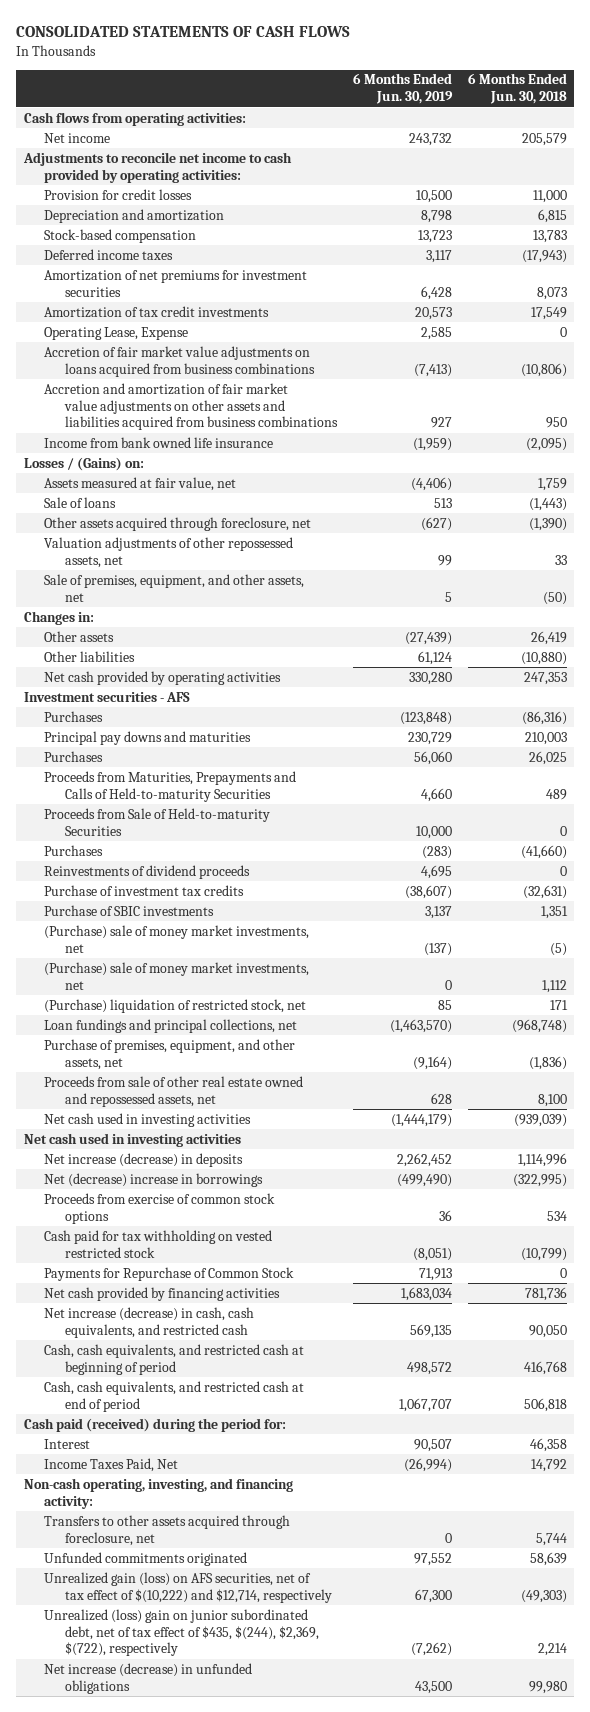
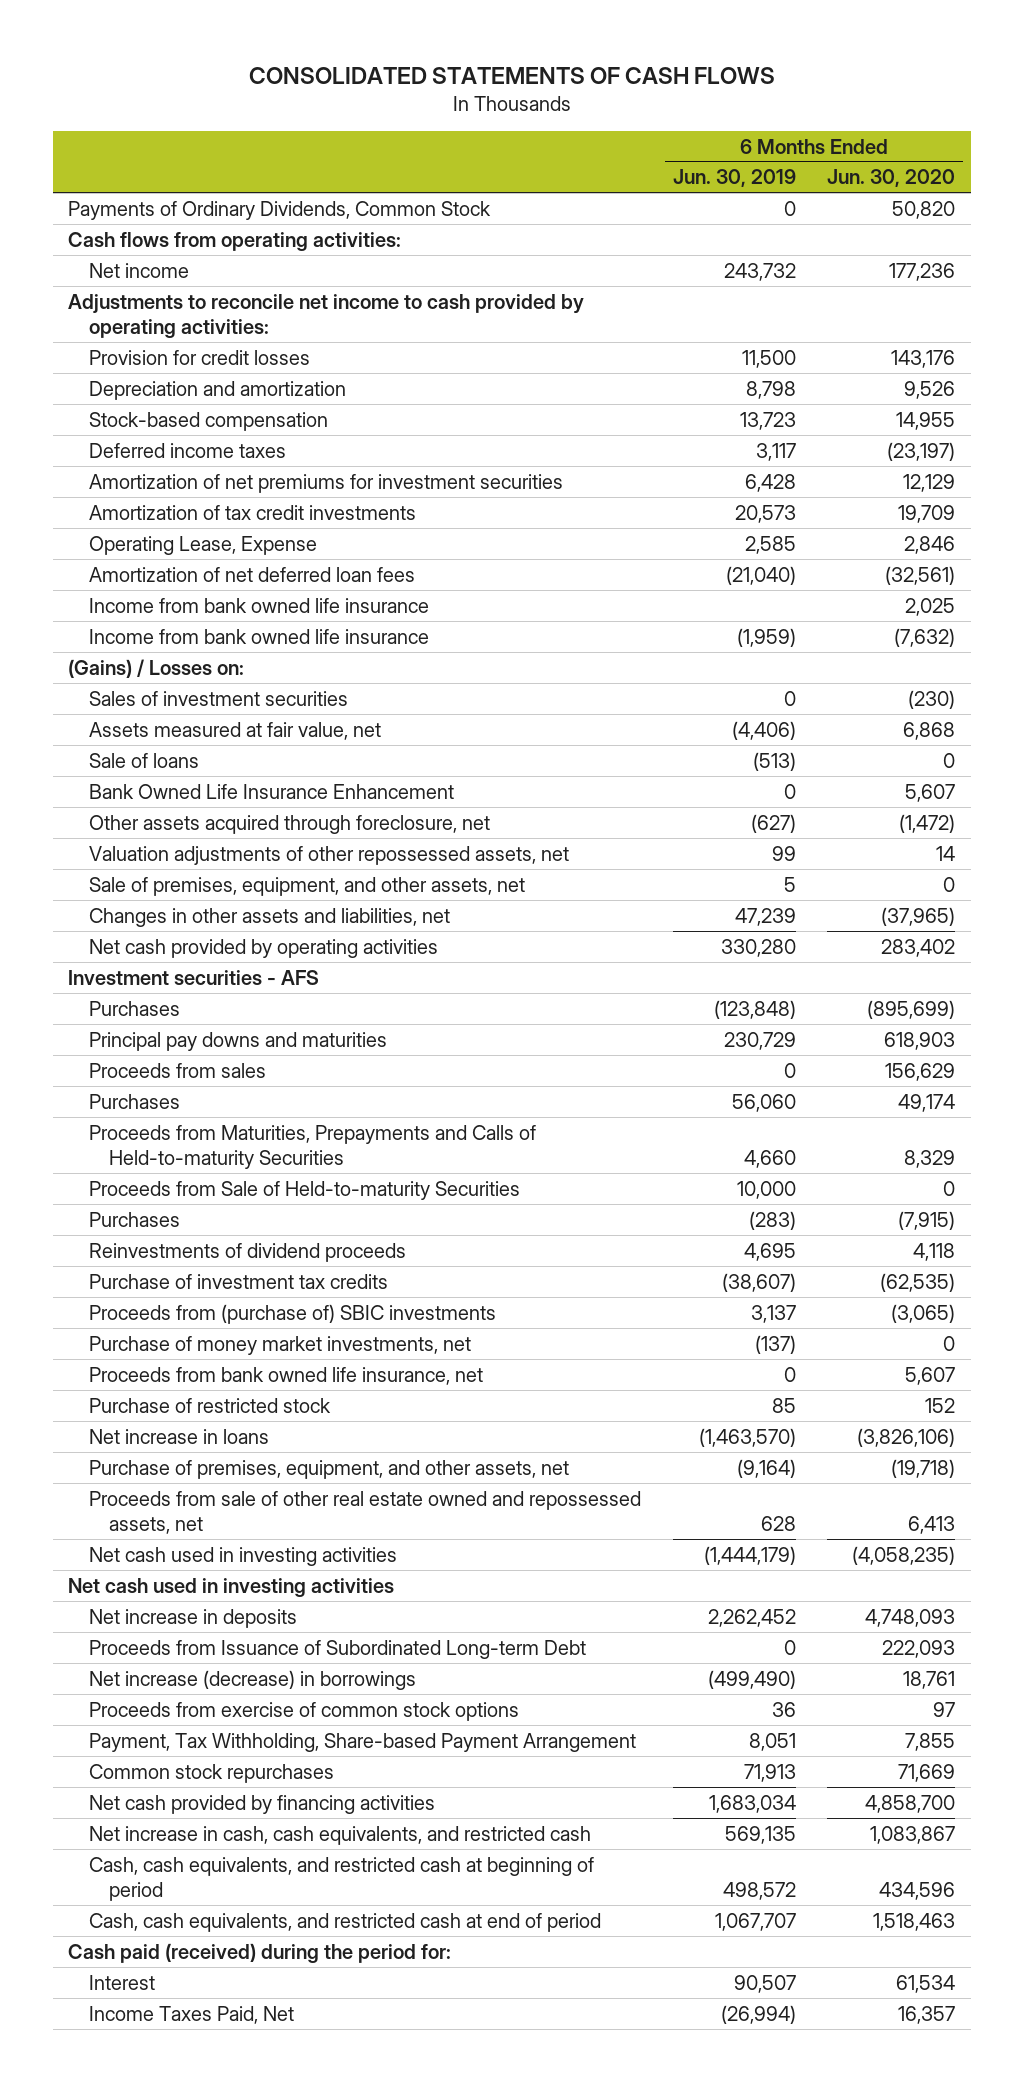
- | 6 Months Ended Jun. 30, 2019 | 6 Months Ended Jun. 30, 2018
+ | 6 Months Ended Jun. 30, 2019 | 6 Months Ended Jun. 30, 2020
+ Payments of Ordinary Dividends, Common Stock | 0 | 50,820
- Provision for credit losses | 10,500 | 11,000
+ Provision for credit losses | 11,500 | 143,176
- Accretion of fair market value adjustments on loans acquired from business combinations | (7,413) | (10,806)
- Accretion and amortization of fair market value adjustments on other assets and liabilities acquired from business combinations | 927 | 950
+ Amortization of net deferred loan fees | (21,040) | (32,561)
+ Income from bank owned life insurance | | 2,025
- Losses / (Gains) on:
+ (Gains) / Losses on:
+ Sales of investment securities | 0 | (230)
- Sale of loans | 513 | (1,443)
+ Sale of loans | (513) | 0
+ Bank Owned Life Insurance Enhancement | 0 | 5,607
- Changes in:
- Other assets | (27,439) | 26,419
- Other liabilities | 61,124 | (10,880)
+ Changes in other assets and liabilities, net | 47,239 | (37,965)
+ Proceeds from sales | 0 | 156,629
- Purchase of SBIC investments | 3,137 | 1,351
- (Purchase) sale of money market investments, net | (137) | (5)
- (Purchase) sale of money market investments, net | 0 | 1,112
- (Purchase) liquidation of restricted stock, net | 85 | 171
- Loan fundings and principal collections, net | (1,463,570) | (968,748)
+ Proceeds from (purchase of) SBIC investments | 3,137 | (3,065)
+ Purchase of money market investments, net | (137) | 0
+ Proceeds from bank owned life insurance, net | 0 | 5,607
+ Purchase of restricted stock | 85 | 152
+ Net increase in loans | (1,463,570) | (3,826,106)
- Net increase (decrease) in deposits | 2,262,452 | 1,114,996
- Net (decrease) increase in borrowings | (499,490) | (322,995)
+ Net increase in deposits | 2,262,452 | 4,748,093
+ Proceeds from Issuance of Subordinated Long-term Debt | 0 | 222,093
+ Net increase (decrease) in borrowings | (499,490) | 18,761
- Cash paid for tax withholding on vested restricted stock | (8,051) | (10,799)
- Payments for Repurchase of Common Stock | 71,913 | 0
+ Payment, Tax Withholding, Share-based Payment Arrangement | 8,051 | 7,855
+ Common stock repurchases | 71,913 | 71,669
- Net increase (decrease) in cash, cash equivalents, and restricted cash | 569,135 | 90,050
+ Net increase in cash, cash equivalents, and restricted cash | 569,135 | 1,083,867
- Non-cash operating, investing, and financing activity:
- Transfers to other assets acquired through foreclosure, net | 0 | 5,744
- Unfunded commitments originated | 97,552 | 58,639
- Unrealized gain (loss) on AFS securities, net of tax effect of $(10,222) and $12,714, respectively | 67,300 | (49,303)
- Unrealized (loss) gain on junior subordinated debt, net of tax effect of $435, $(244), $2,369, $(722), respectively | (7,262) | 2,214
- Net increase (decrease) in unfunded obligations | 43,500 | 99,980

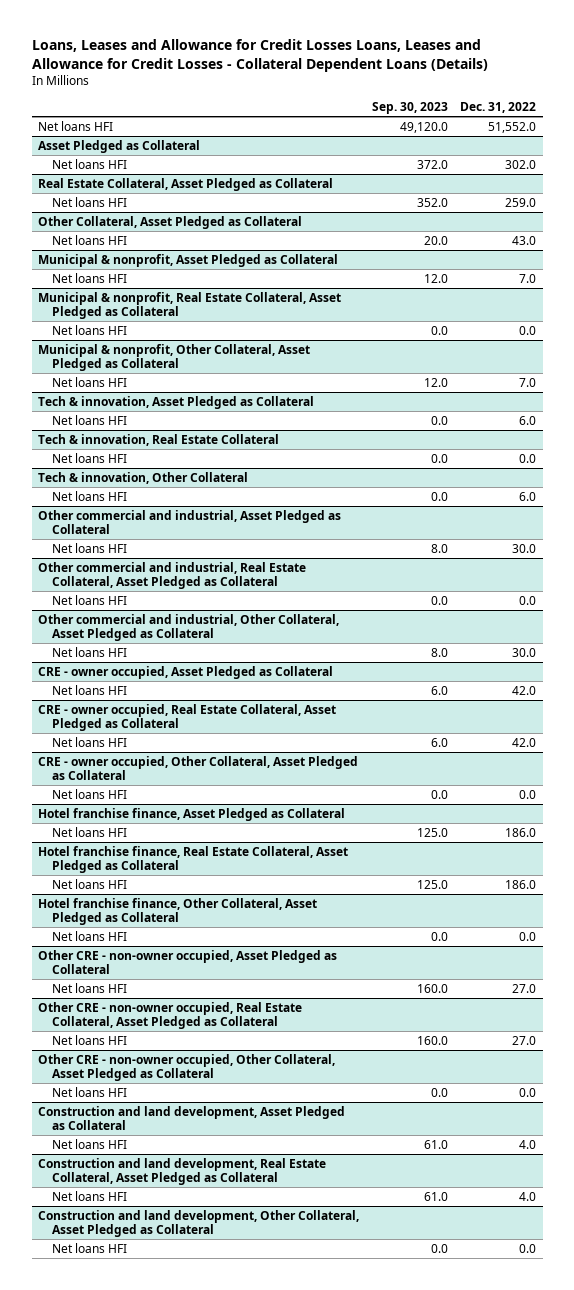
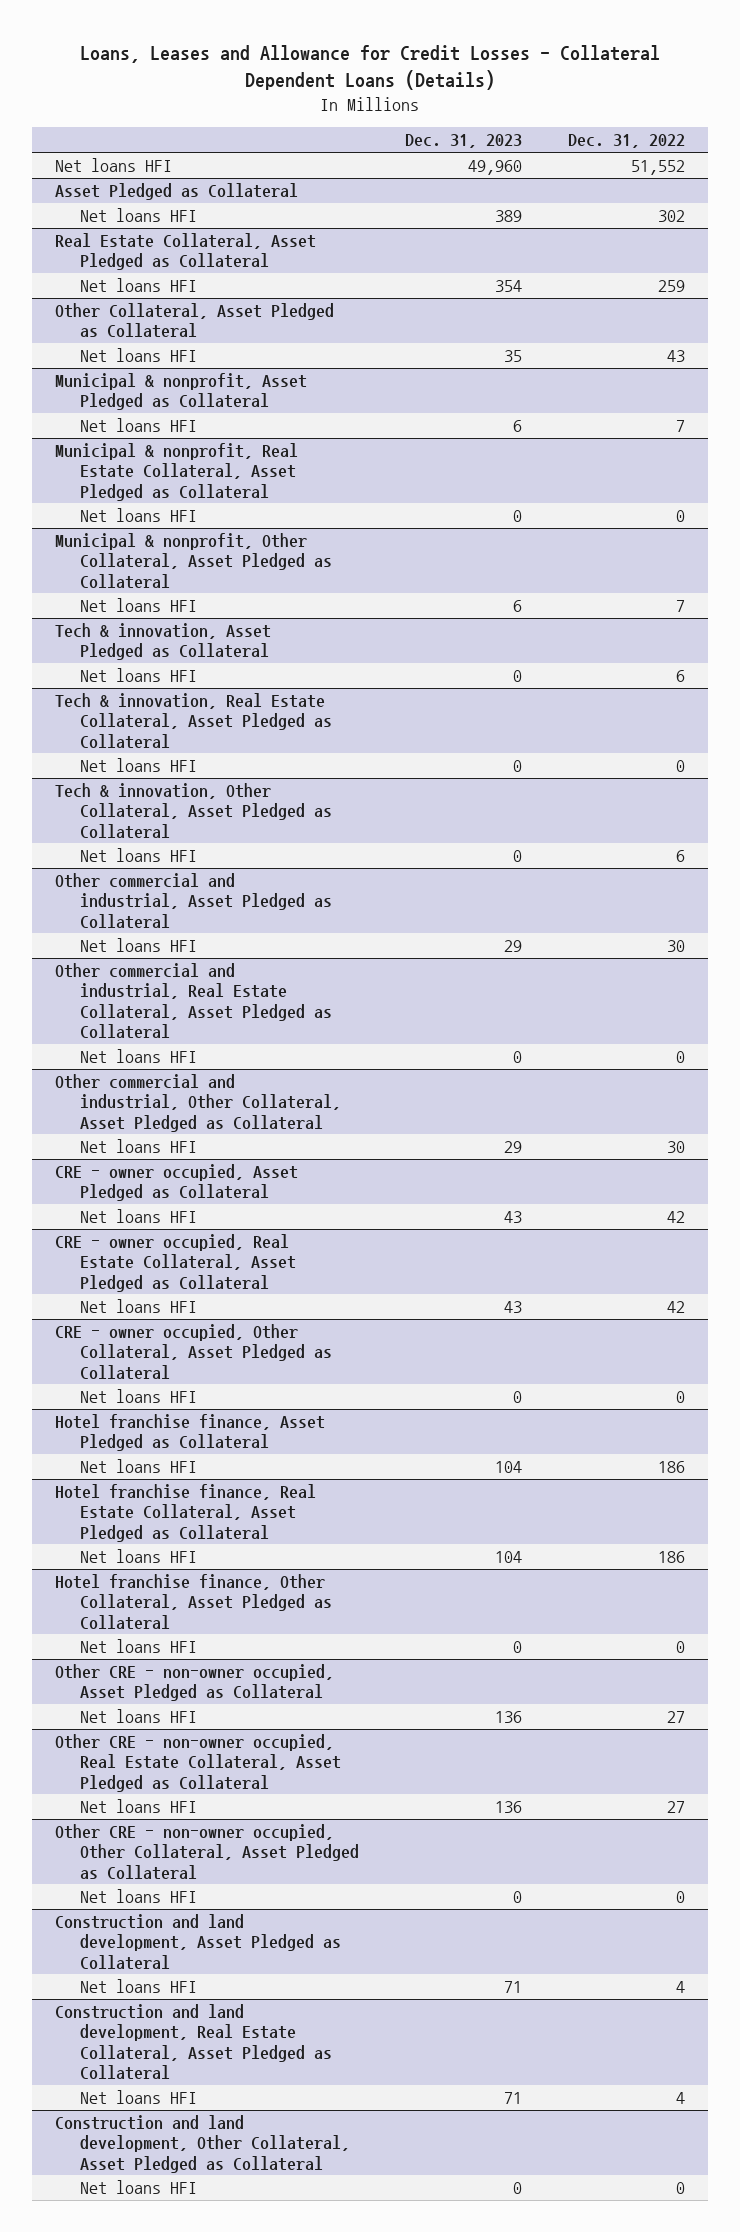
- Loans, Leases and Allowance for Credit Losses Loans, Leases and Allowance for Credit Losses - Collateral Dependent Loans (Details)
+ Loans, Leases and Allowance for Credit Losses - Collateral Dependent Loans (Details)
- | Sep. 30, 2023 | Dec. 31, 2022
+ | Dec. 31, 2023 | Dec. 31, 2022
- Net loans HFI | 49,120.0 | 51,552.0
+ Net loans HFI | 49,960 | 51,552
@ Asset Pledged as Collateral
- Net loans HFI | 372.0 | 302.0
+ Net loans HFI | 389 | 302
@ Real Estate Collateral, Asset Pledged as Collateral
- Net loans HFI | 352.0 | 259.0
+ Net loans HFI | 354 | 259
@ Other Collateral, Asset Pledged as Collateral
- Net loans HFI | 20.0 | 43.0
+ Net loans HFI | 35 | 43
@ Municipal & nonprofit, Asset Pledged as Collateral
- Net loans HFI | 12.0 | 7.0
+ Net loans HFI | 6 | 7
@ Municipal & nonprofit, Real Estate Collateral, Asset Pledged as Collateral
- Net loans HFI | 0.0 | 0.0
+ Net loans HFI | 0 | 0
@ Municipal & nonprofit, Other Collateral, Asset Pledged as Collateral
- Net loans HFI | 12.0 | 7.0
+ Net loans HFI | 6 | 7
@ Tech & innovation, Asset Pledged as Collateral
- Net loans HFI | 0.0 | 6.0
- Tech & innovation, Real Estate Collateral
- Net loans HFI | 0.0 | 0.0
- Tech & innovation, Other Collateral
- Net loans HFI | 0.0 | 6.0
@ Tech & innovation, Asset Pledged as Collateral
+ Net loans HFI | 0 | 6
+ Tech & innovation, Real Estate Collateral, Asset Pledged as Collateral
+ Net loans HFI | 0 | 0
+ Tech & innovation, Other Collateral, Asset Pledged as Collateral
+ Net loans HFI | 0 | 6
@ Other commercial and industrial, Asset Pledged as Collateral
- Net loans HFI | 8.0 | 30.0
+ Net loans HFI | 29 | 30
@ Other commercial and industrial, Real Estate Collateral, Asset Pledged as Collateral
- Net loans HFI | 0.0 | 0.0
+ Net loans HFI | 0 | 0
@ Other commercial and industrial, Other Collateral, Asset Pledged as Collateral
- Net loans HFI | 8.0 | 30.0
+ Net loans HFI | 29 | 30
@ CRE - owner occupied, Asset Pledged as Collateral
- Net loans HFI | 6.0 | 42.0
+ Net loans HFI | 43 | 42
@ CRE - owner occupied, Real Estate Collateral, Asset Pledged as Collateral
- Net loans HFI | 6.0 | 42.0
+ Net loans HFI | 43 | 42
@ CRE - owner occupied, Other Collateral, Asset Pledged as Collateral
- Net loans HFI | 0.0 | 0.0
+ Net loans HFI | 0 | 0
@ Hotel franchise finance, Asset Pledged as Collateral
- Net loans HFI | 125.0 | 186.0
+ Net loans HFI | 104 | 186
@ Hotel franchise finance, Real Estate Collateral, Asset Pledged as Collateral
- Net loans HFI | 125.0 | 186.0
+ Net loans HFI | 104 | 186
@ Hotel franchise finance, Other Collateral, Asset Pledged as Collateral
- Net loans HFI | 0.0 | 0.0
+ Net loans HFI | 0 | 0
@ Other CRE - non-owner occupied, Asset Pledged as Collateral
- Net loans HFI | 160.0 | 27.0
+ Net loans HFI | 136 | 27
@ Other CRE - non-owner occupied, Real Estate Collateral, Asset Pledged as Collateral
- Net loans HFI | 160.0 | 27.0
+ Net loans HFI | 136 | 27
@ Other CRE - non-owner occupied, Other Collateral, Asset Pledged as Collateral
- Net loans HFI | 0.0 | 0.0
+ Net loans HFI | 0 | 0
@ Construction and land development, Asset Pledged as Collateral
- Net loans HFI | 61.0 | 4.0
+ Net loans HFI | 71 | 4
@ Construction and land development, Real Estate Collateral, Asset Pledged as Collateral
- Net loans HFI | 61.0 | 4.0
+ Net loans HFI | 71 | 4
@ Construction and land development, Other Collateral, Asset Pledged as Collateral
- Net loans HFI | 0.0 | 0.0
+ Net loans HFI | 0 | 0

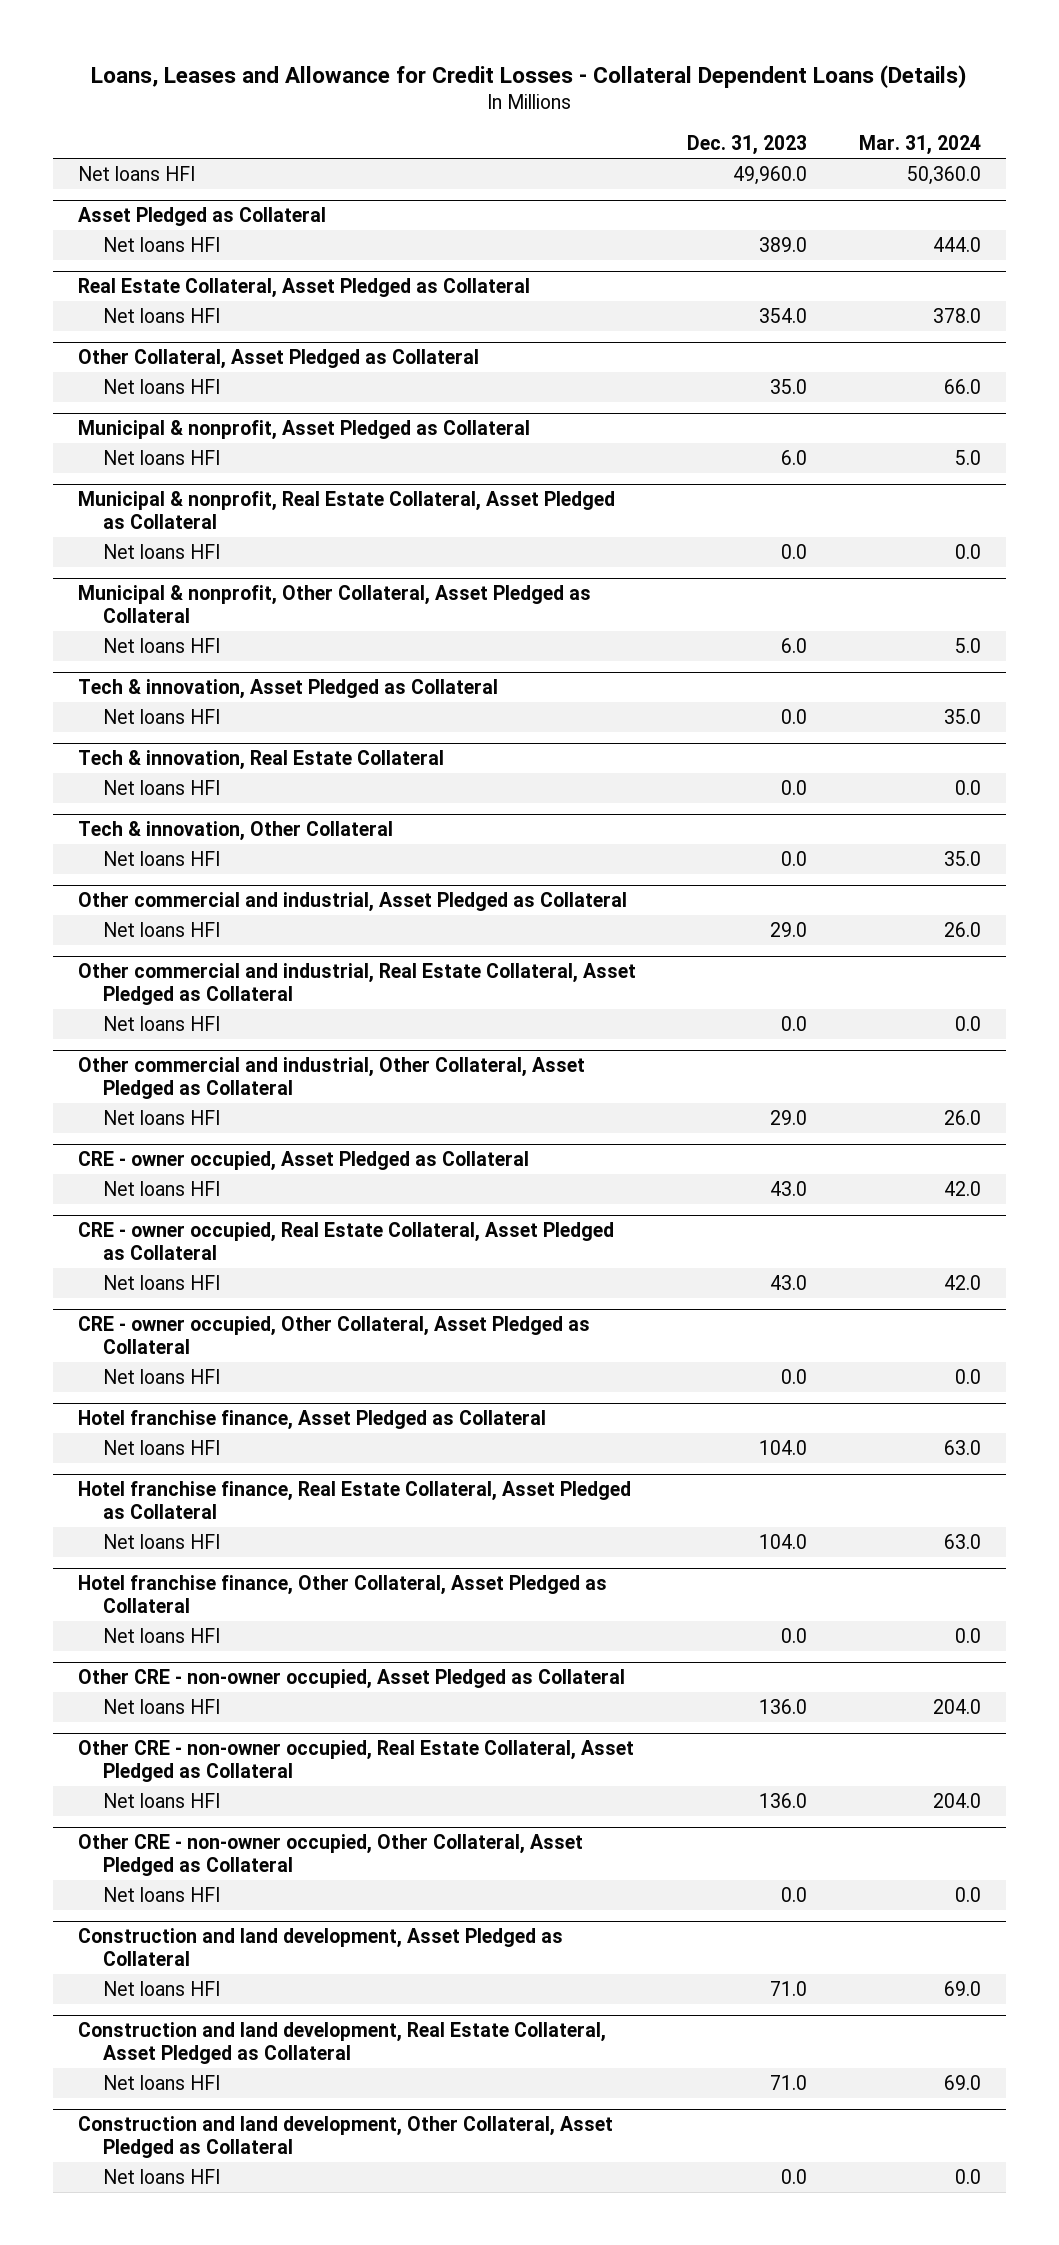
- | Dec. 31, 2023 | Dec. 31, 2022
+ | Dec. 31, 2023 | Mar. 31, 2024
- Net loans HFI | 49,960 | 51,552
+ Net loans HFI | 49,960.0 | 50,360.0
@ Asset Pledged as Collateral
- Net loans HFI | 389 | 302
+ Net loans HFI | 389.0 | 444.0
@ Real Estate Collateral, Asset Pledged as Collateral
- Net loans HFI | 354 | 259
+ Net loans HFI | 354.0 | 378.0
@ Other Collateral, Asset Pledged as Collateral
- Net loans HFI | 35 | 43
+ Net loans HFI | 35.0 | 66.0
@ Municipal & nonprofit, Asset Pledged as Collateral
- Net loans HFI | 6 | 7
+ Net loans HFI | 6.0 | 5.0
@ Municipal & nonprofit, Real Estate Collateral, Asset Pledged as Collateral
- Net loans HFI | 0 | 0
+ Net loans HFI | 0.0 | 0.0
@ Municipal & nonprofit, Other Collateral, Asset Pledged as Collateral
- Net loans HFI | 6 | 7
+ Net loans HFI | 6.0 | 5.0
@ Tech & innovation, Asset Pledged as Collateral
- Net loans HFI | 0 | 6
- Tech & innovation, Real Estate Collateral, Asset Pledged as Collateral
- Net loans HFI | 0 | 0
- Tech & innovation, Other Collateral, Asset Pledged as Collateral
- Net loans HFI | 0 | 6
@ Tech & innovation, Asset Pledged as Collateral
+ Net loans HFI | 0.0 | 35.0
+ Tech & innovation, Real Estate Collateral
+ Net loans HFI | 0.0 | 0.0
+ Tech & innovation, Other Collateral
+ Net loans HFI | 0.0 | 35.0
@ Other commercial and industrial, Asset Pledged as Collateral
- Net loans HFI | 29 | 30
+ Net loans HFI | 29.0 | 26.0
@ Other commercial and industrial, Real Estate Collateral, Asset Pledged as Collateral
- Net loans HFI | 0 | 0
+ Net loans HFI | 0.0 | 0.0
@ Other commercial and industrial, Other Collateral, Asset Pledged as Collateral
- Net loans HFI | 29 | 30
+ Net loans HFI | 29.0 | 26.0
@ CRE - owner occupied, Asset Pledged as Collateral
- Net loans HFI | 43 | 42
+ Net loans HFI | 43.0 | 42.0
@ CRE - owner occupied, Real Estate Collateral, Asset Pledged as Collateral
- Net loans HFI | 43 | 42
+ Net loans HFI | 43.0 | 42.0
@ CRE - owner occupied, Other Collateral, Asset Pledged as Collateral
- Net loans HFI | 0 | 0
+ Net loans HFI | 0.0 | 0.0
@ Hotel franchise finance, Asset Pledged as Collateral
- Net loans HFI | 104 | 186
+ Net loans HFI | 104.0 | 63.0
@ Hotel franchise finance, Real Estate Collateral, Asset Pledged as Collateral
- Net loans HFI | 104 | 186
+ Net loans HFI | 104.0 | 63.0
@ Hotel franchise finance, Other Collateral, Asset Pledged as Collateral
- Net loans HFI | 0 | 0
+ Net loans HFI | 0.0 | 0.0
@ Other CRE - non-owner occupied, Asset Pledged as Collateral
- Net loans HFI | 136 | 27
+ Net loans HFI | 136.0 | 204.0
@ Other CRE - non-owner occupied, Real Estate Collateral, Asset Pledged as Collateral
- Net loans HFI | 136 | 27
+ Net loans HFI | 136.0 | 204.0
@ Other CRE - non-owner occupied, Other Collateral, Asset Pledged as Collateral
- Net loans HFI | 0 | 0
+ Net loans HFI | 0.0 | 0.0
@ Construction and land development, Asset Pledged as Collateral
- Net loans HFI | 71 | 4
+ Net loans HFI | 71.0 | 69.0
@ Construction and land development, Real Estate Collateral, Asset Pledged as Collateral
- Net loans HFI | 71 | 4
+ Net loans HFI | 71.0 | 69.0
@ Construction and land development, Other Collateral, Asset Pledged as Collateral
- Net loans HFI | 0 | 0
+ Net loans HFI | 0.0 | 0.0

